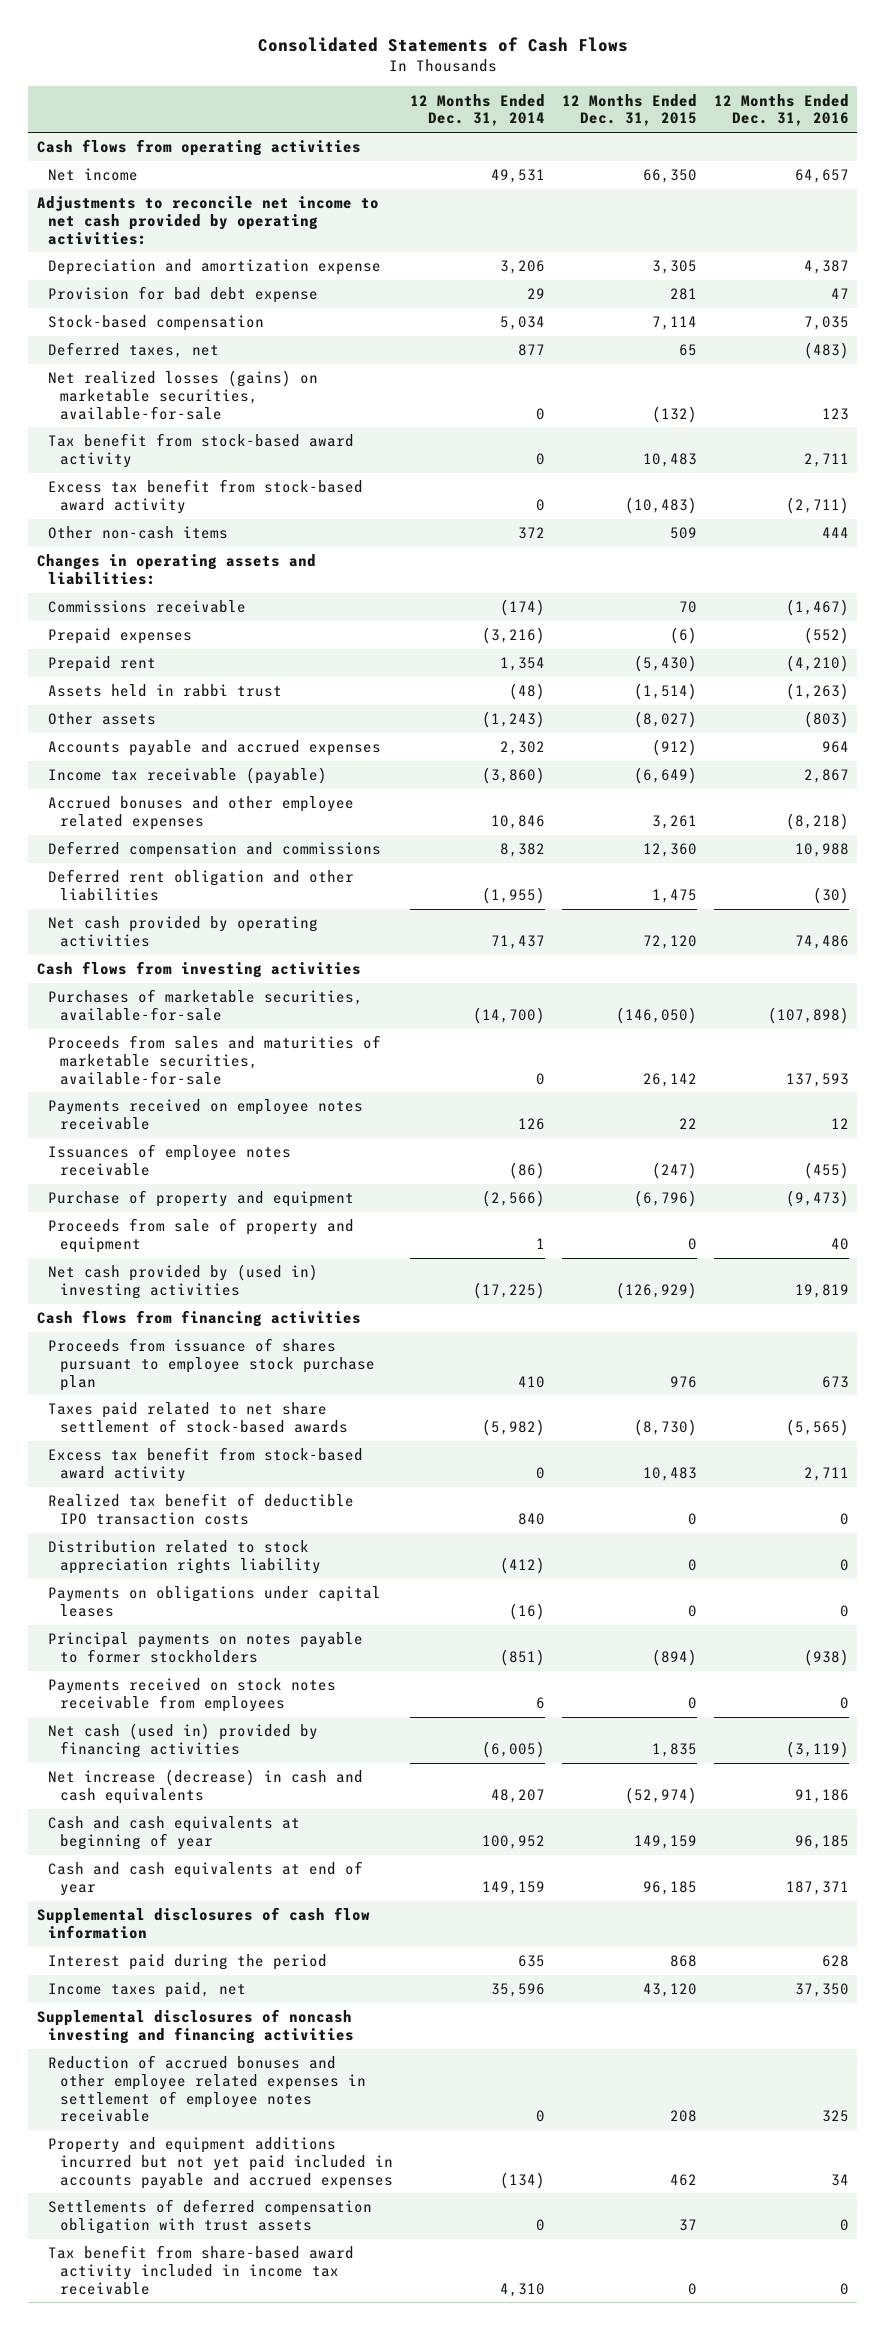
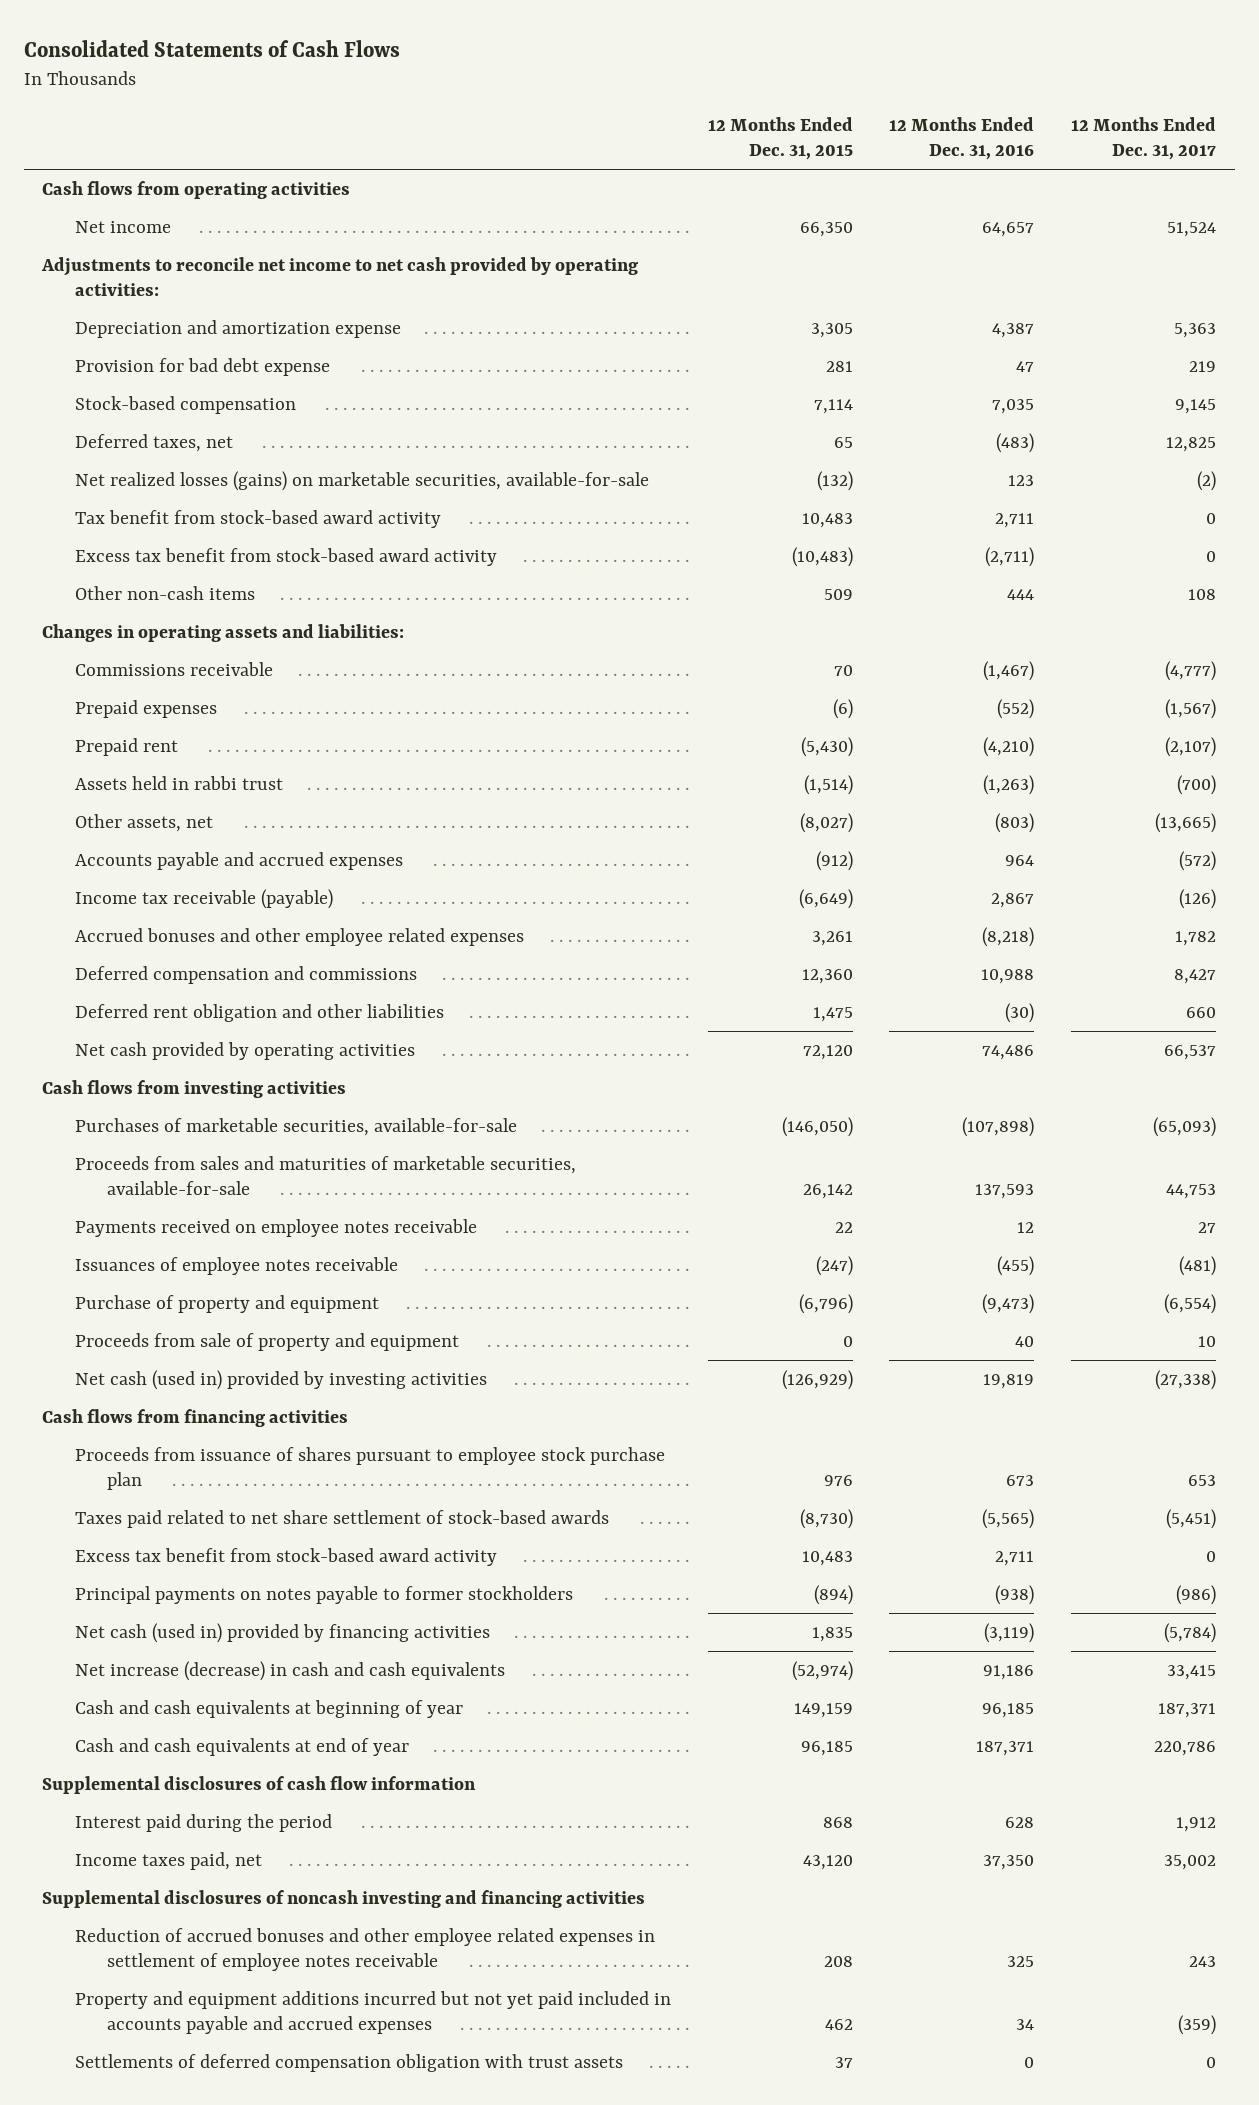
- | 12 Months Ended Dec. 31, 2014 | 12 Months Ended Dec. 31, 2015 | 12 Months Ended Dec. 31, 2016
+ | 12 Months Ended Dec. 31, 2015 | 12 Months Ended Dec. 31, 2016 | 12 Months Ended Dec. 31, 2017
- Other assets | (1,243) | (8,027) | (803)
+ Other assets, net | (8,027) | (803) | (13,665)
- Net cash provided by (used in) investing activities | (17,225) | (126,929) | 19,819
+ Net cash (used in) provided by investing activities | (126,929) | 19,819 | (27,338)
- Realized tax benefit of deductible IPO transaction costs | 840 | 0 | 0
- Distribution related to stock appreciation rights liability | (412) | 0 | 0
- Payments on obligations under capital leases | (16) | 0 | 0
- Payments received on stock notes receivable from employees | 6 | 0 | 0
- Tax benefit from share-based award activity included in income tax receivable | 4,310 | 0 | 0

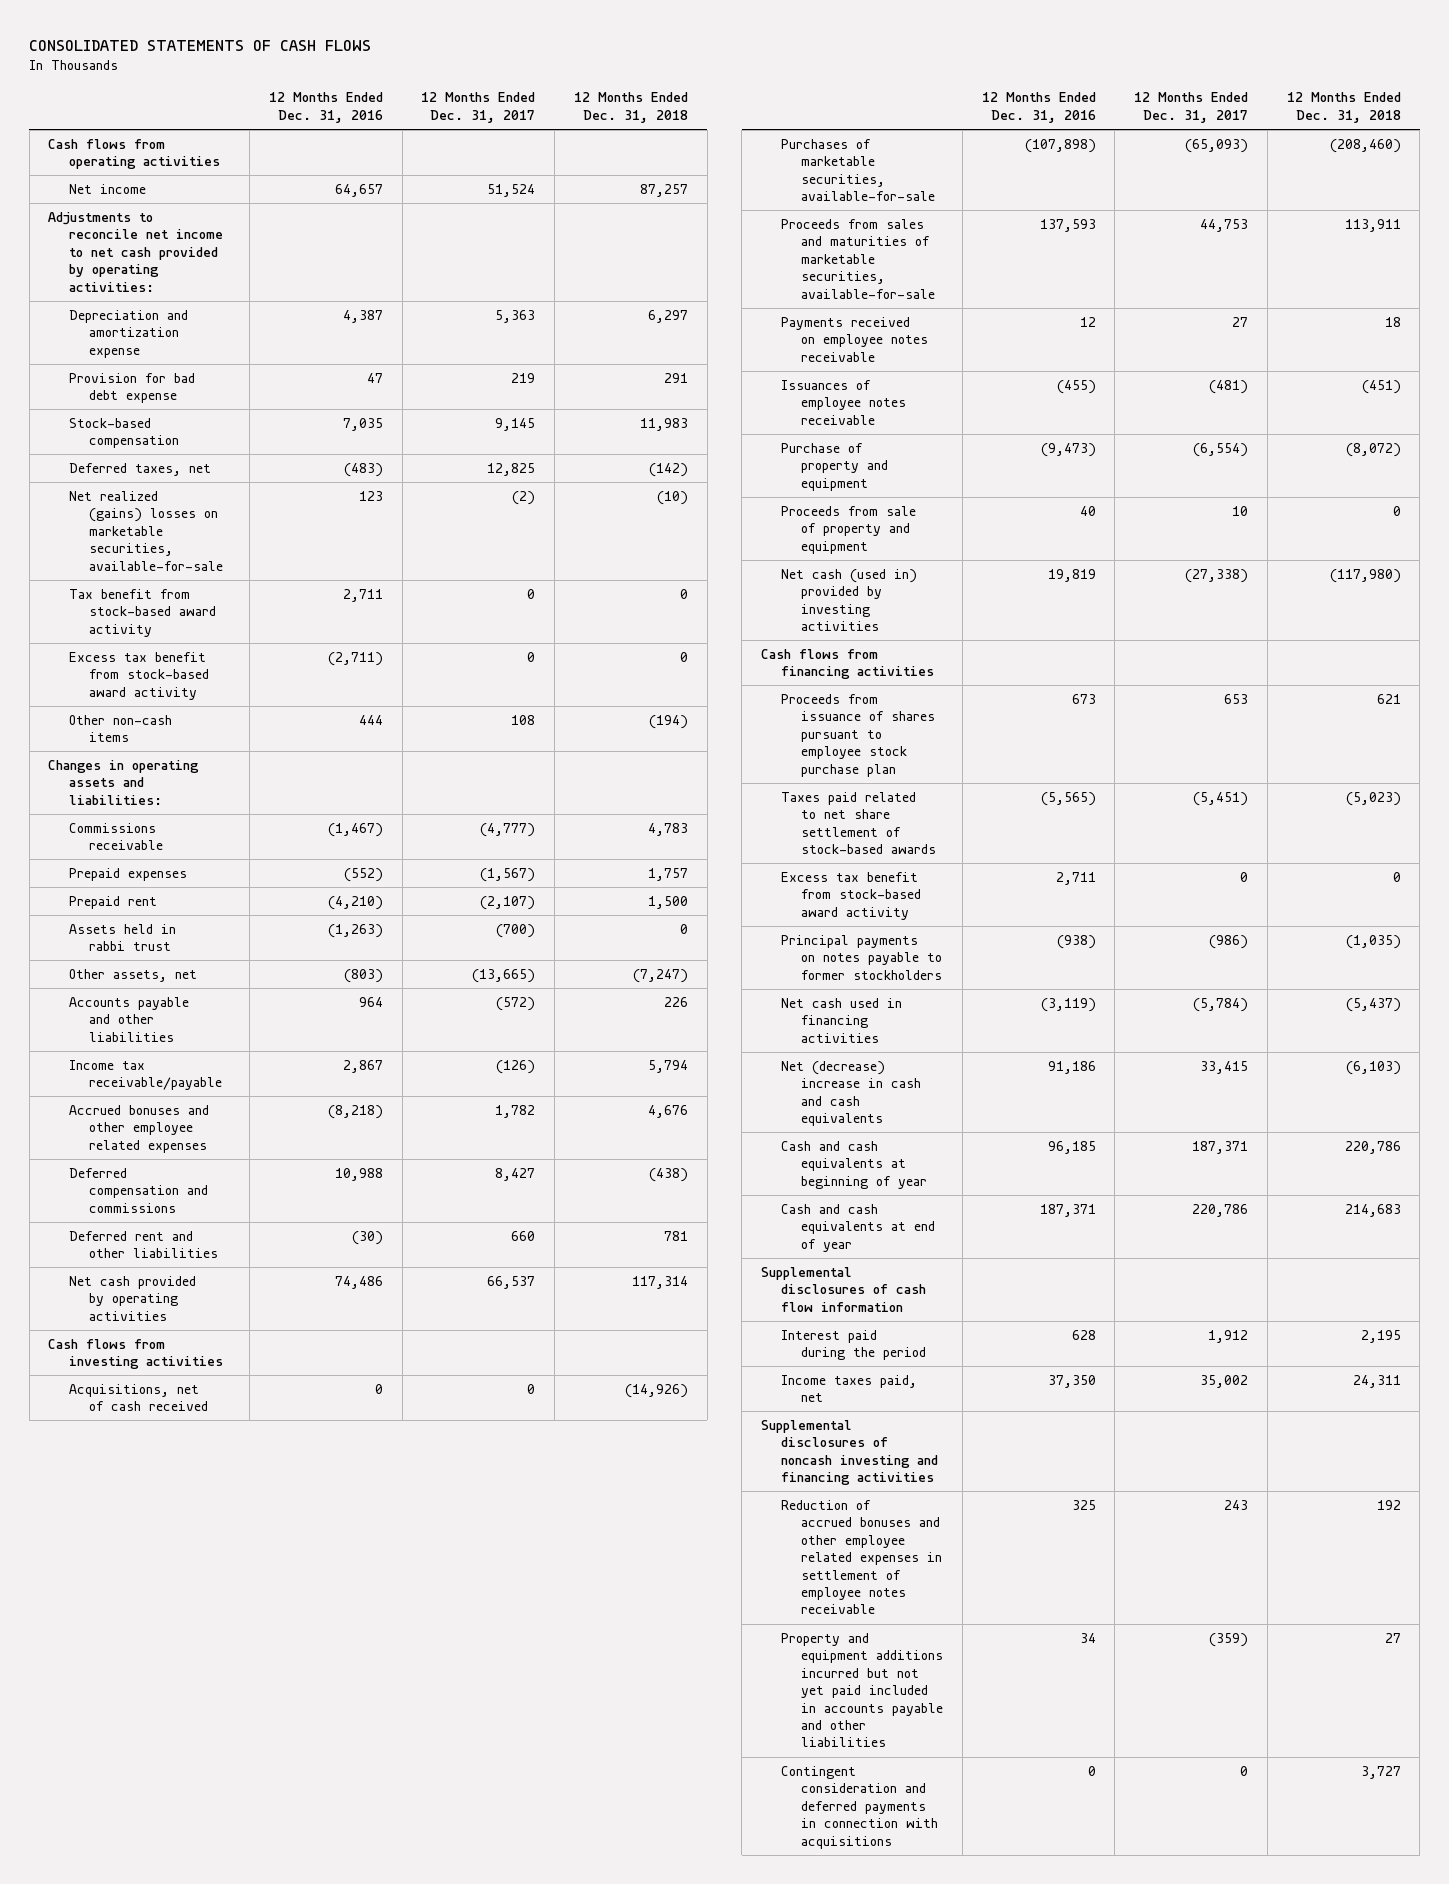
- Consolidated Statements of Cash Flows
+ CONSOLIDATED STATEMENTS OF CASH FLOWS
- | 12 Months Ended Dec. 31, 2015 | 12 Months Ended Dec. 31, 2016 | 12 Months Ended Dec. 31, 2017
+ | 12 Months Ended Dec. 31, 2016 | 12 Months Ended Dec. 31, 2017 | 12 Months Ended Dec. 31, 2018
- Net realized losses (gains) on marketable securities, available-for-sale | (132) | 123 | (2)
+ Net realized (gains) losses on marketable securities, available-for-sale | 123 | (2) | (10)
- Accounts payable and accrued expenses | (912) | 964 | (572)
- Income tax receivable (payable) | (6,649) | 2,867 | (126)
+ Accounts payable and other liabilities | 964 | (572) | 226
+ Income tax receivable/payable | 2,867 | (126) | 5,794
- Deferred rent obligation and other liabilities | 1,475 | (30) | 660
+ Deferred rent and other liabilities | (30) | 660 | 781
+ Acquisitions, net of cash received | 0 | 0 | (14,926)
- Net cash (used in) provided by financing activities | 1,835 | (3,119) | (5,784)
- Net increase (decrease) in cash and cash equivalents | (52,974) | 91,186 | 33,415
+ Net cash used in financing activities | (3,119) | (5,784) | (5,437)
+ Net (decrease) increase in cash and cash equivalents | 91,186 | 33,415 | (6,103)
- Property and equipment additions incurred but not yet paid included in accounts payable and accrued expenses | 462 | 34 | (359)
- Settlements of deferred compensation obligation with trust assets | 37 | 0 | 0
+ Property and equipment additions incurred but not yet paid included in accounts payable and other liabilities | 34 | (359) | 27
+ Contingent consideration and deferred payments in connection with acquisitions | 0 | 0 | 3,727

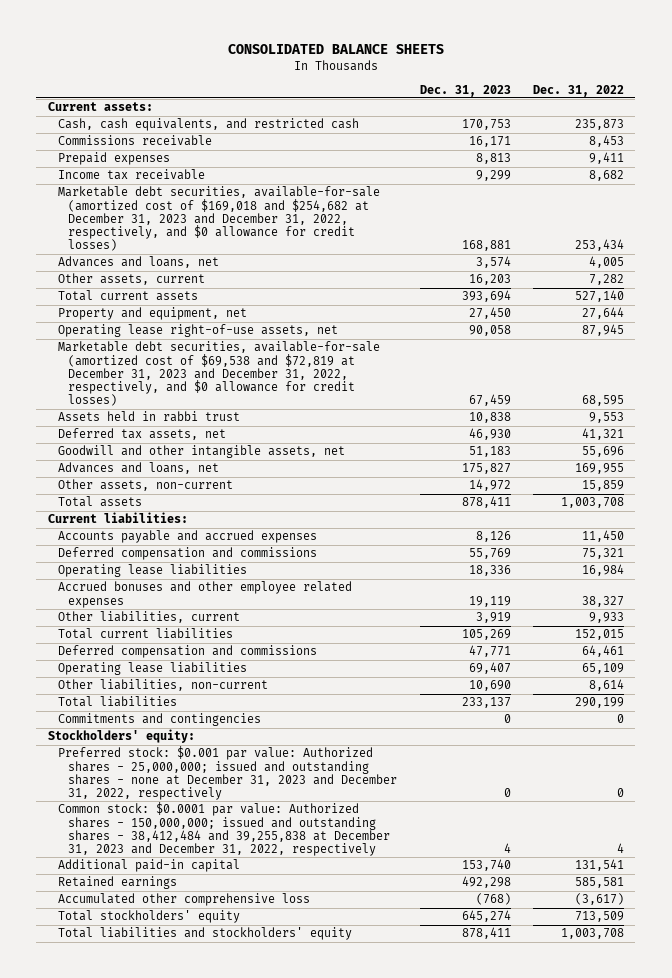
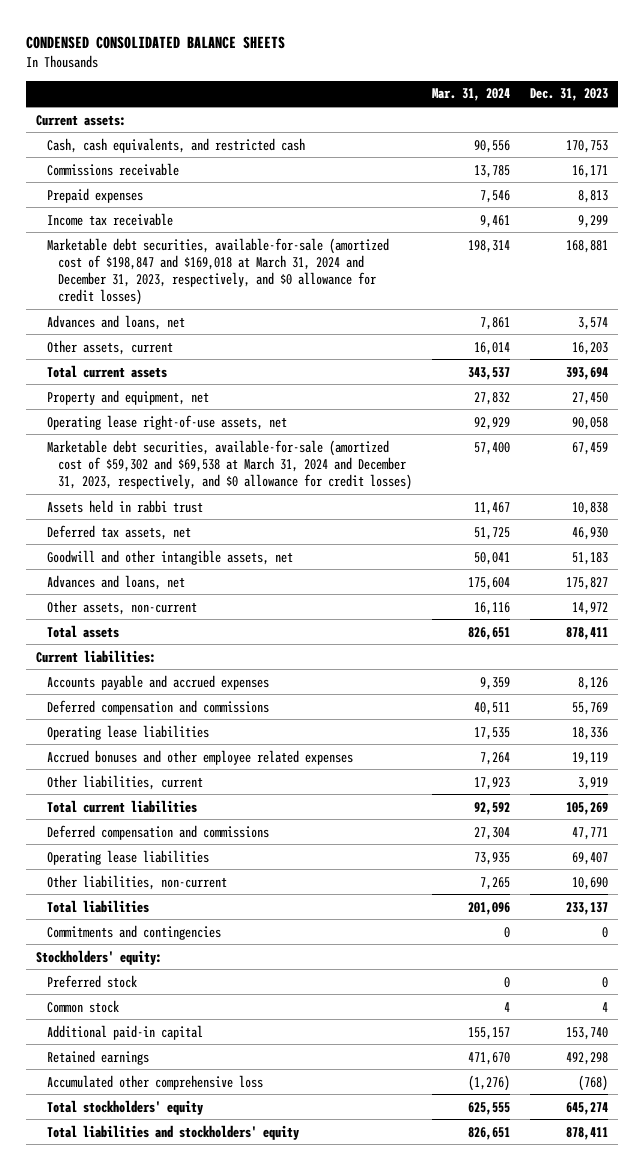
- CONSOLIDATED BALANCE SHEETS
+ CONDENSED CONSOLIDATED BALANCE SHEETS
- | Dec. 31, 2023 | Dec. 31, 2022
+ | Mar. 31, 2024 | Dec. 31, 2023
- Marketable debt securities, available-for-sale (amortized cost of $169,018 and $254,682 at December 31, 2023 and December 31, 2022, respectively, and $0 allowance for credit losses) | 168,881 | 253,434
+ Marketable debt securities, available-for-sale (amortized cost of $198,847 and $169,018 at March 31, 2024 and December 31, 2023, respectively, and $0 allowance for credit losses) | 198,314 | 168,881
- Marketable debt securities, available-for-sale (amortized cost of $69,538 and $72,819 at December 31, 2023 and December 31, 2022, respectively, and $0 allowance for credit losses) | 67,459 | 68,595
+ Marketable debt securities, available-for-sale (amortized cost of $59,302 and $69,538 at March 31, 2024 and December 31, 2023, respectively, and $0 allowance for credit losses) | 57,400 | 67,459
- Preferred stock: $0.001 par value: Authorized shares - 25,000,000; issued and outstanding shares - none at December 31, 2023 and December 31, 2022, respectively | 0 | 0
- Common stock: $0.0001 par value: Authorized shares - 150,000,000; issued and outstanding shares - 38,412,484 and 39,255,838 at December 31, 2023 and December 31, 2022, respectively | 4 | 4
+ Preferred stock | 0 | 0
+ Common stock | 4 | 4

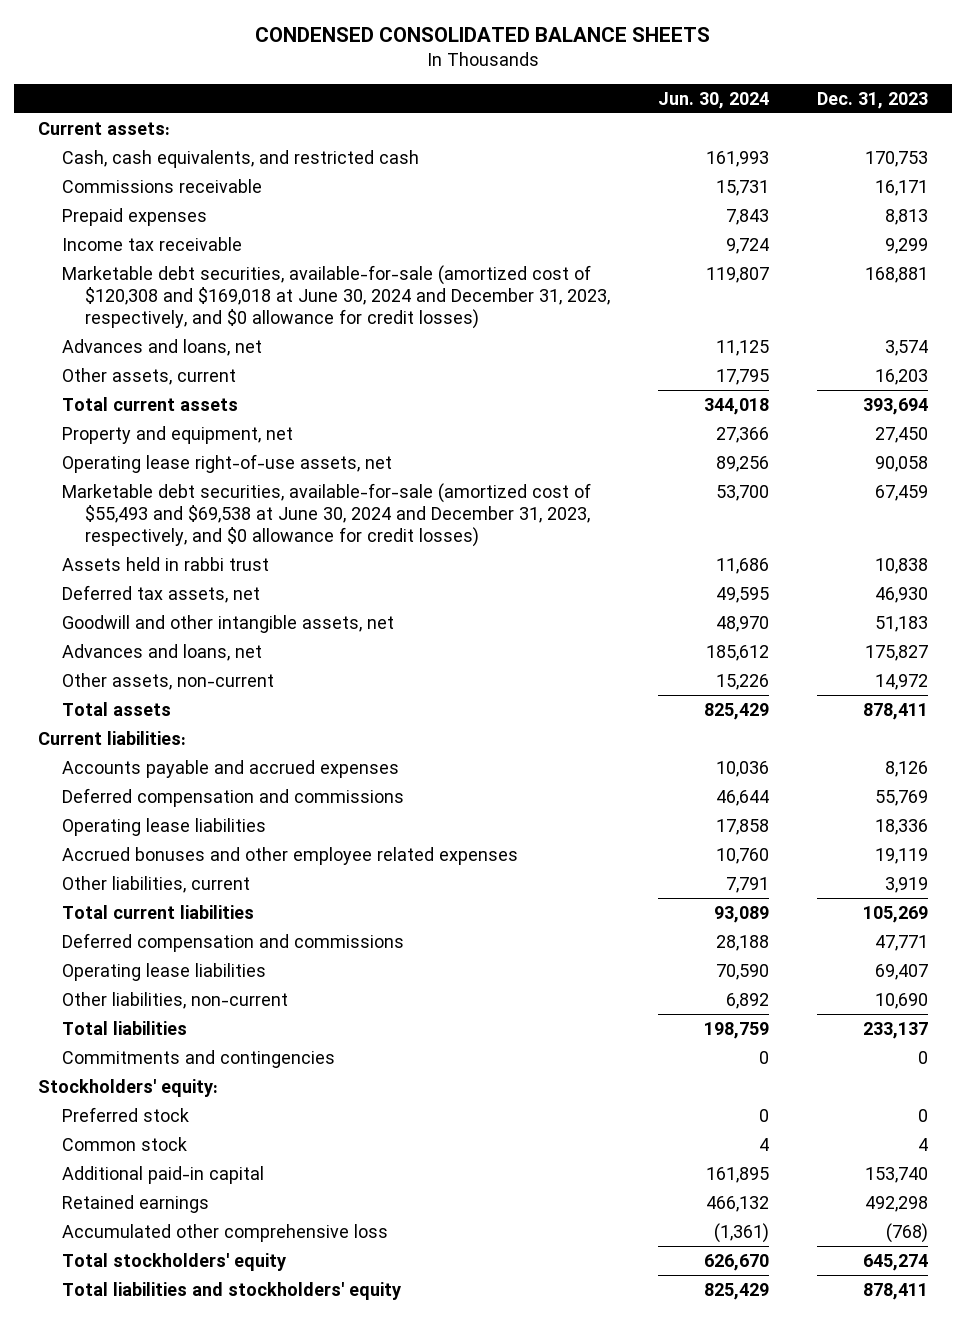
- | Mar. 31, 2024 | Dec. 31, 2023
+ | Jun. 30, 2024 | Dec. 31, 2023
- Marketable debt securities, available-for-sale (amortized cost of $198,847 and $169,018 at March 31, 2024 and December 31, 2023, respectively, and $0 allowance for credit losses) | 198,314 | 168,881
+ Marketable debt securities, available-for-sale (amortized cost of $120,308 and $169,018 at June 30, 2024 and December 31, 2023, respectively, and $0 allowance for credit losses) | 119,807 | 168,881
- Marketable debt securities, available-for-sale (amortized cost of $59,302 and $69,538 at March 31, 2024 and December 31, 2023, respectively, and $0 allowance for credit losses) | 57,400 | 67,459
+ Marketable debt securities, available-for-sale (amortized cost of $55,493 and $69,538 at June 30, 2024 and December 31, 2023, respectively, and $0 allowance for credit losses) | 53,700 | 67,459

